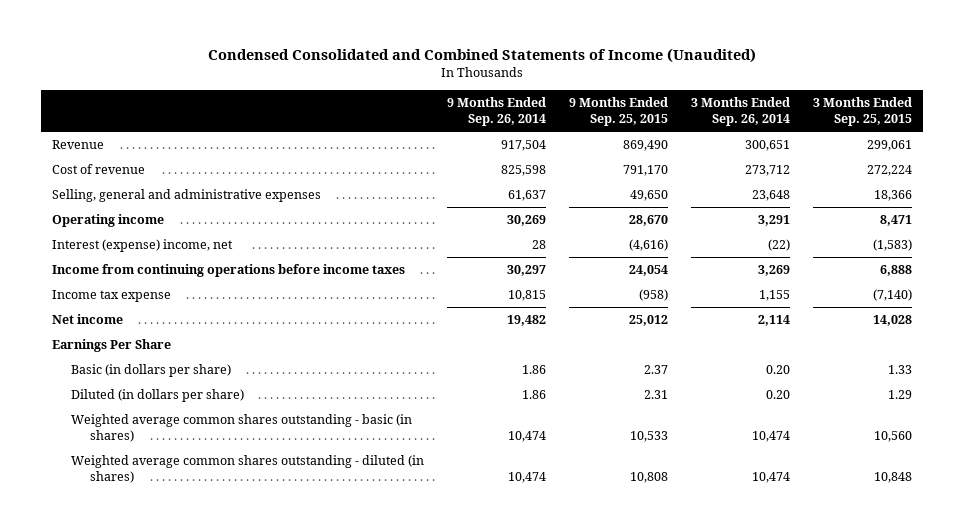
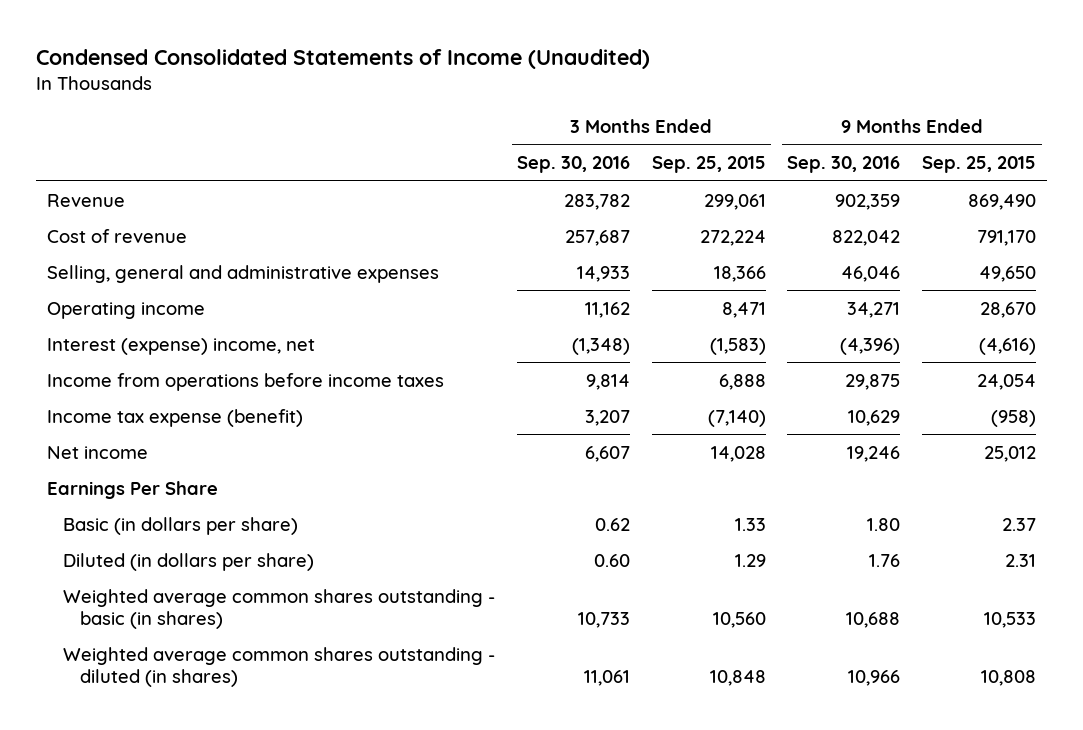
- Condensed Consolidated and Combined Statements of Income (Unaudited)
+ Condensed Consolidated Statements of Income (Unaudited)
- | 9 Months Ended Sep. 26, 2014 | 9 Months Ended Sep. 25, 2015 | 3 Months Ended Sep. 26, 2014 | 3 Months Ended Sep. 25, 2015
+ | 3 Months Ended Sep. 30, 2016 | 3 Months Ended Sep. 25, 2015 | 9 Months Ended Sep. 30, 2016 | 9 Months Ended Sep. 25, 2015
- Income from continuing operations before income taxes | 30,297 | 24,054 | 3,269 | 6,888
- Income tax expense | 10,815 | (958) | 1,155 | (7,140)
+ Income from operations before income taxes | 9,814 | 6,888 | 29,875 | 24,054
+ Income tax expense (benefit) | 3,207 | (7,140) | 10,629 | (958)

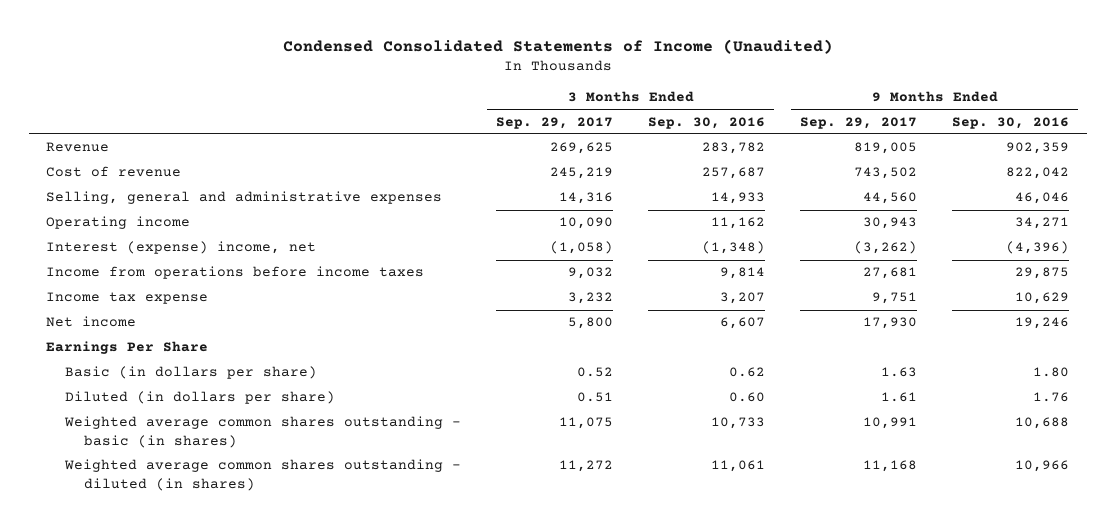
- | 3 Months Ended Sep. 30, 2016 | 3 Months Ended Sep. 25, 2015 | 9 Months Ended Sep. 30, 2016 | 9 Months Ended Sep. 25, 2015
+ | 3 Months Ended Sep. 29, 2017 | 3 Months Ended Sep. 30, 2016 | 9 Months Ended Sep. 29, 2017 | 9 Months Ended Sep. 30, 2016
- Income tax expense (benefit) | 3,207 | (7,140) | 10,629 | (958)
+ Income tax expense | 3,232 | 3,207 | 9,751 | 10,629

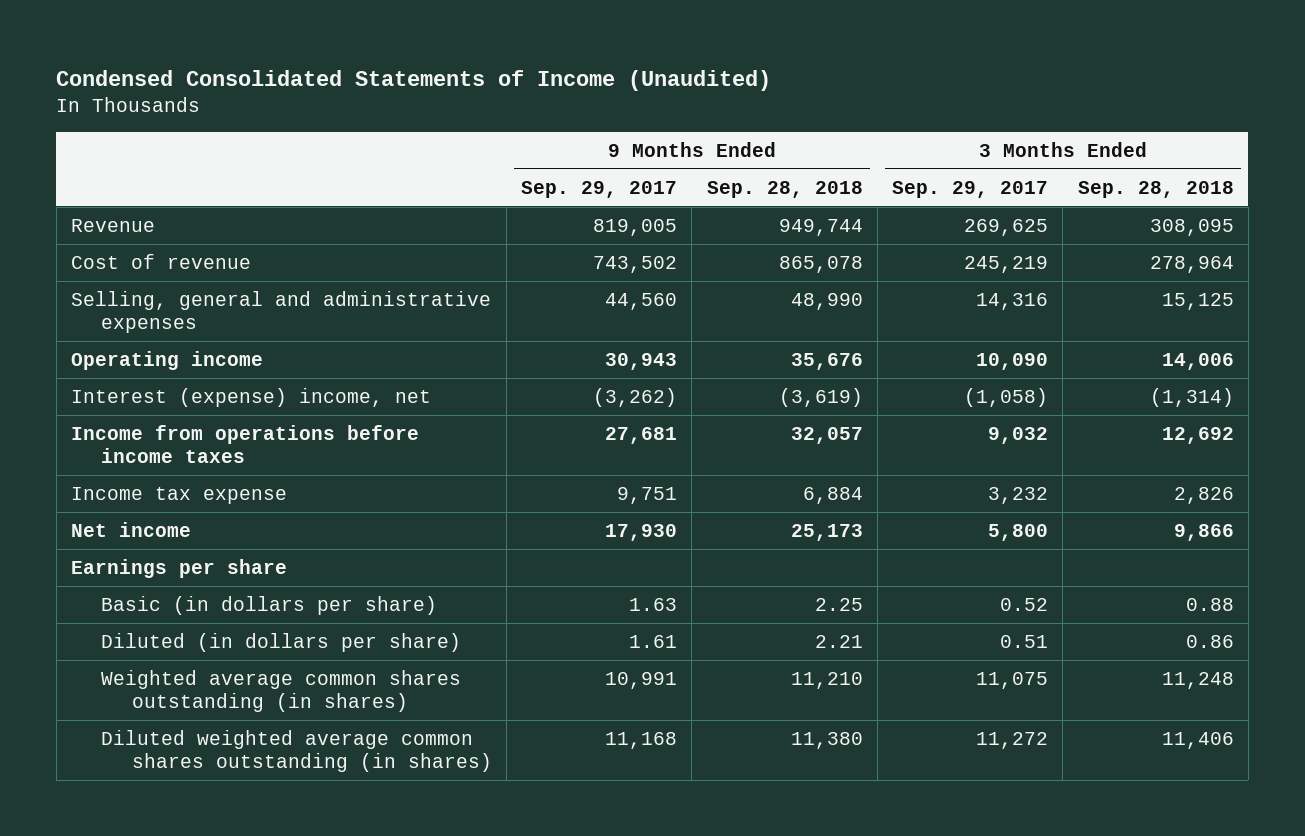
- | 3 Months Ended Sep. 29, 2017 | 3 Months Ended Sep. 30, 2016 | 9 Months Ended Sep. 29, 2017 | 9 Months Ended Sep. 30, 2016
+ | 9 Months Ended Sep. 29, 2017 | 9 Months Ended Sep. 28, 2018 | 3 Months Ended Sep. 29, 2017 | 3 Months Ended Sep. 28, 2018
- Earnings Per Share
+ Earnings per share
- Weighted average common shares outstanding - basic (in shares) | 11,075 | 10,733 | 10,991 | 10,688
- Weighted average common shares outstanding - diluted (in shares) | 11,272 | 11,061 | 11,168 | 10,966
+ Weighted average common shares outstanding (in shares) | 10,991 | 11,210 | 11,075 | 11,248
+ Diluted weighted average common shares outstanding (in shares) | 11,168 | 11,380 | 11,272 | 11,406

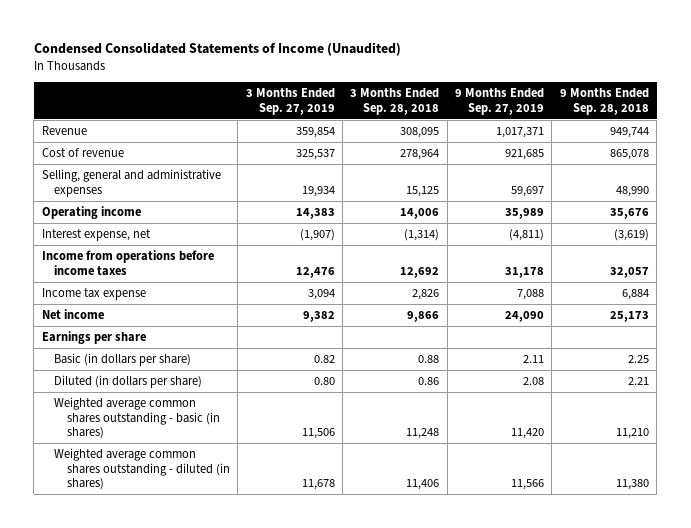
- | 9 Months Ended Sep. 29, 2017 | 9 Months Ended Sep. 28, 2018 | 3 Months Ended Sep. 29, 2017 | 3 Months Ended Sep. 28, 2018
+ | 3 Months Ended Sep. 27, 2019 | 3 Months Ended Sep. 28, 2018 | 9 Months Ended Sep. 27, 2019 | 9 Months Ended Sep. 28, 2018
- Interest (expense) income, net | (3,262) | (3,619) | (1,058) | (1,314)
+ Interest expense, net | (1,907) | (1,314) | (4,811) | (3,619)
- Weighted average common shares outstanding (in shares) | 10,991 | 11,210 | 11,075 | 11,248
- Diluted weighted average common shares outstanding (in shares) | 11,168 | 11,380 | 11,272 | 11,406
+ Weighted average common shares outstanding - basic (in shares) | 11,506 | 11,248 | 11,420 | 11,210
+ Weighted average common shares outstanding - diluted (in shares) | 11,678 | 11,406 | 11,566 | 11,380

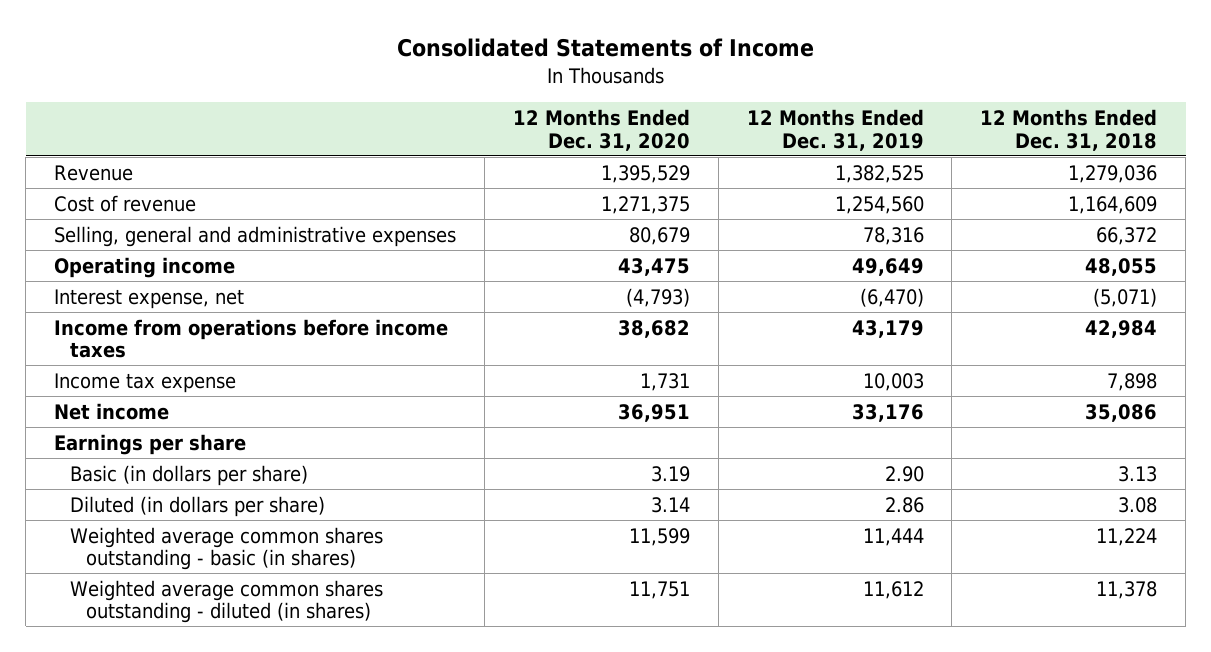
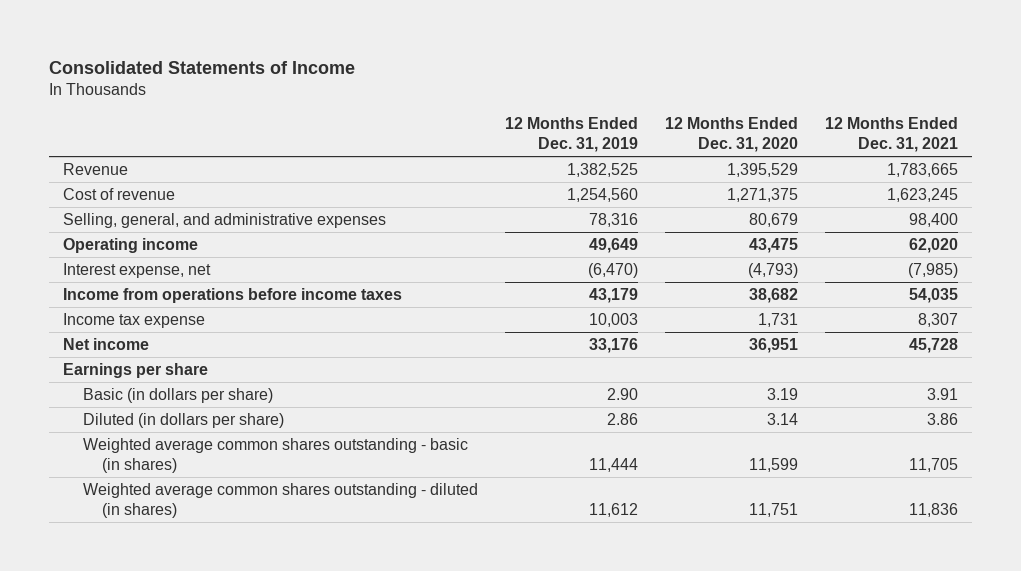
- | 12 Months Ended Dec. 31, 2020 | 12 Months Ended Dec. 31, 2019 | 12 Months Ended Dec. 31, 2018
+ | 12 Months Ended Dec. 31, 2019 | 12 Months Ended Dec. 31, 2020 | 12 Months Ended Dec. 31, 2021
- Selling, general and administrative expenses | 80,679 | 78,316 | 66,372
+ Selling, general, and administrative expenses | 78,316 | 80,679 | 98,400

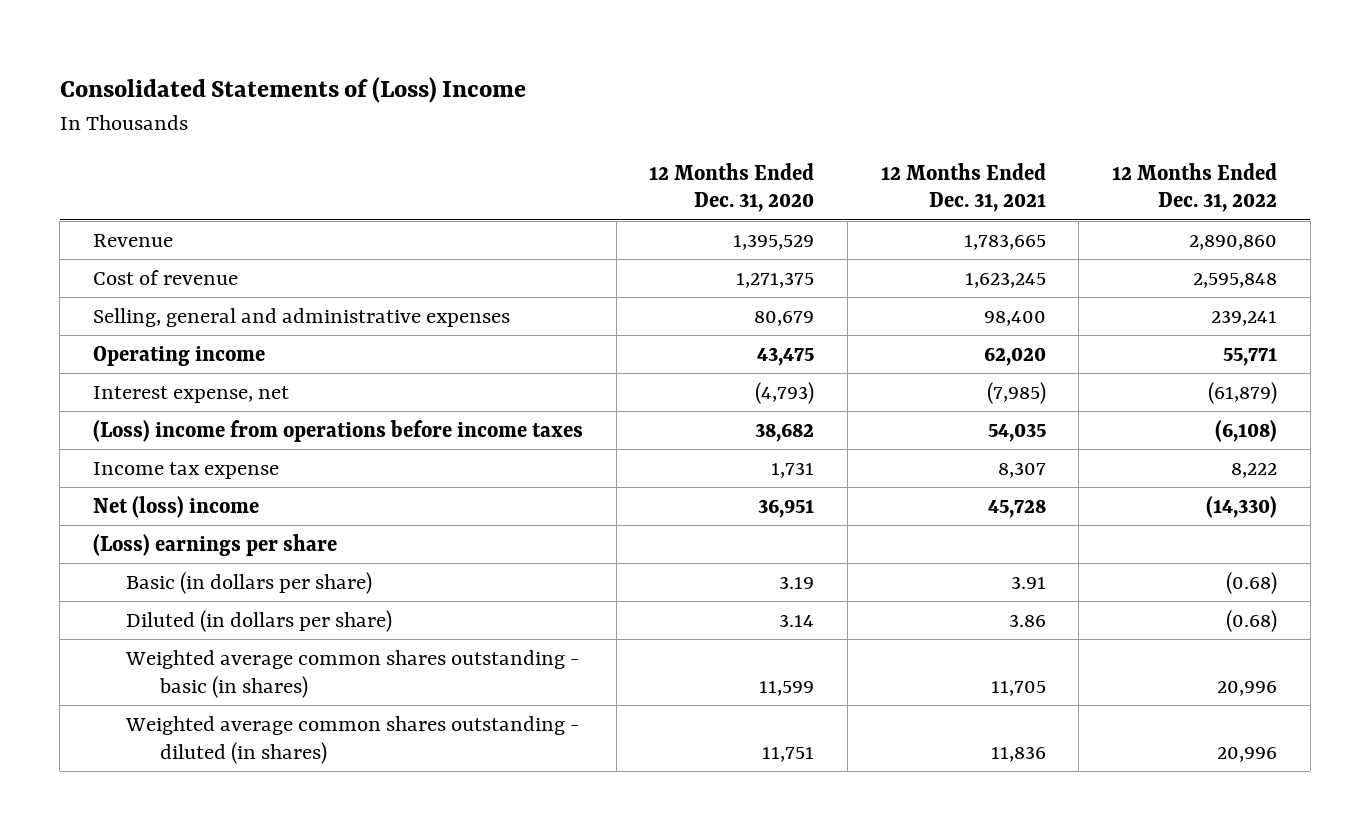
- Consolidated Statements of Income
+ Consolidated Statements of (Loss) Income
- | 12 Months Ended Dec. 31, 2019 | 12 Months Ended Dec. 31, 2020 | 12 Months Ended Dec. 31, 2021
+ | 12 Months Ended Dec. 31, 2020 | 12 Months Ended Dec. 31, 2021 | 12 Months Ended Dec. 31, 2022
- Selling, general, and administrative expenses | 78,316 | 80,679 | 98,400
+ Selling, general and administrative expenses | 80,679 | 98,400 | 239,241
- Income from operations before income taxes | 43,179 | 38,682 | 54,035
+ (Loss) income from operations before income taxes | 38,682 | 54,035 | (6,108)
- Net income | 33,176 | 36,951 | 45,728
- Earnings per share
+ Net (loss) income | 36,951 | 45,728 | (14,330)
+ (Loss) earnings per share

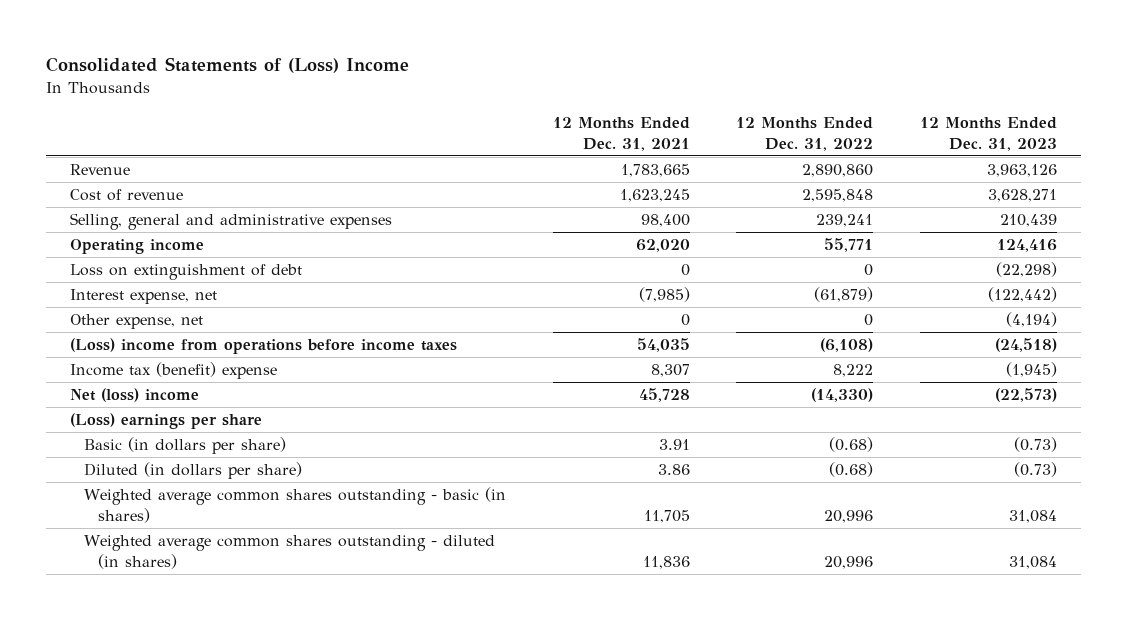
- | 12 Months Ended Dec. 31, 2020 | 12 Months Ended Dec. 31, 2021 | 12 Months Ended Dec. 31, 2022
+ | 12 Months Ended Dec. 31, 2021 | 12 Months Ended Dec. 31, 2022 | 12 Months Ended Dec. 31, 2023
+ Loss on extinguishment of debt | 0 | 0 | (22,298)
+ Other expense, net | 0 | 0 | (4,194)
- Income tax expense | 1,731 | 8,307 | 8,222
+ Income tax (benefit) expense | 8,307 | 8,222 | (1,945)

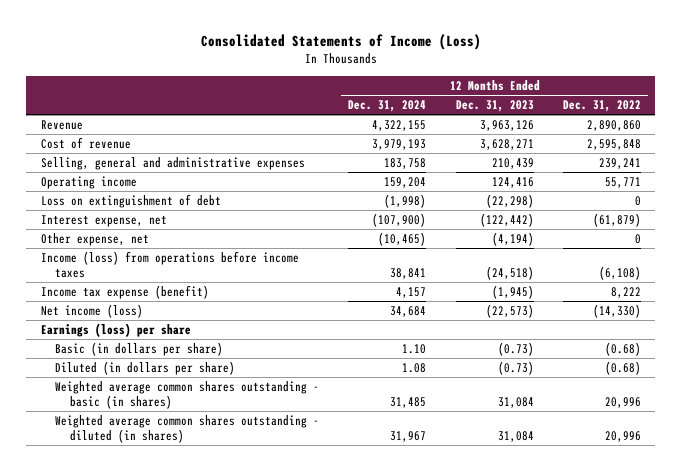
- Consolidated Statements of (Loss) Income
+ Consolidated Statements of Income (Loss)
- | 12 Months Ended Dec. 31, 2021 | 12 Months Ended Dec. 31, 2022 | 12 Months Ended Dec. 31, 2023
+ | 12 Months Ended Dec. 31, 2024 | 12 Months Ended Dec. 31, 2023 | 12 Months Ended Dec. 31, 2022
- (Loss) income from operations before income taxes | 54,035 | (6,108) | (24,518)
- Income tax (benefit) expense | 8,307 | 8,222 | (1,945)
- Net (loss) income | 45,728 | (14,330) | (22,573)
- (Loss) earnings per share
+ Income (loss) from operations before income taxes | 38,841 | (24,518) | (6,108)
+ Income tax expense (benefit) | 4,157 | (1,945) | 8,222
+ Net income (loss) | 34,684 | (22,573) | (14,330)
+ Earnings (loss) per share

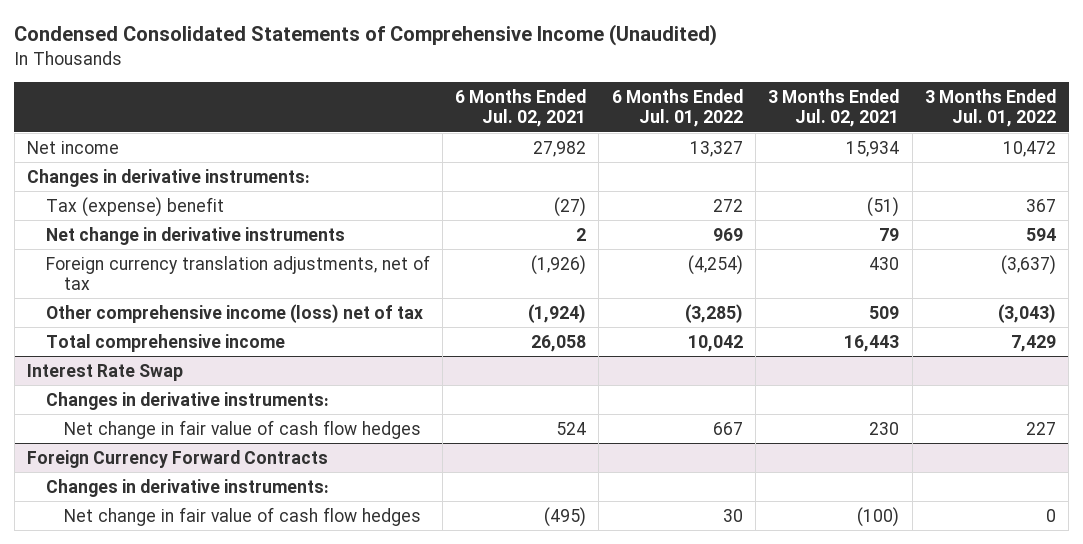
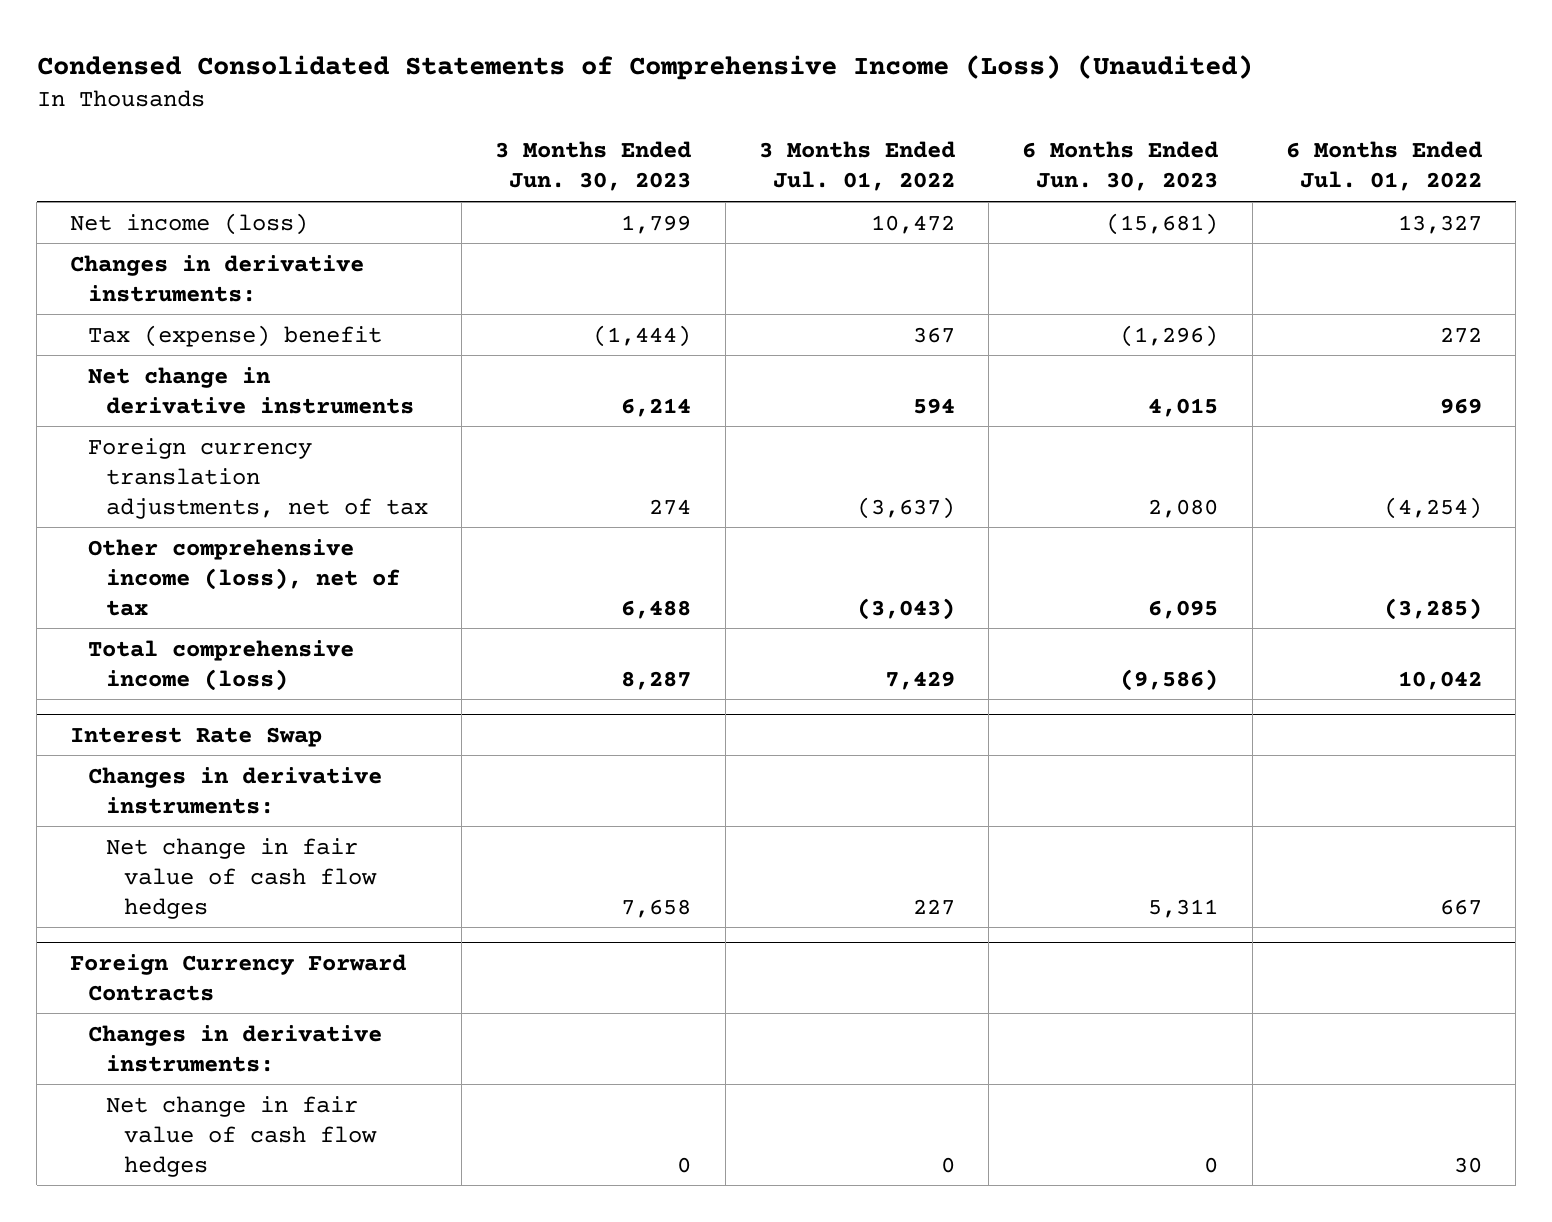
- Condensed Consolidated Statements of Comprehensive Income (Unaudited)
+ Condensed Consolidated Statements of Comprehensive Income (Loss) (Unaudited)
- | 6 Months Ended Jul. 02, 2021 | 6 Months Ended Jul. 01, 2022 | 3 Months Ended Jul. 02, 2021 | 3 Months Ended Jul. 01, 2022
+ | 3 Months Ended Jun. 30, 2023 | 3 Months Ended Jul. 01, 2022 | 6 Months Ended Jun. 30, 2023 | 6 Months Ended Jul. 01, 2022
- Net income | 27,982 | 13,327 | 15,934 | 10,472
+ Net income (loss) | 1,799 | 10,472 | (15,681) | 13,327
- Other comprehensive income (loss) net of tax | (1,924) | (3,285) | 509 | (3,043)
- Total comprehensive income | 26,058 | 10,042 | 16,443 | 7,429
+ Other comprehensive income (loss), net of tax | 6,488 | (3,043) | 6,095 | (3,285)
+ Total comprehensive income (loss) | 8,287 | 7,429 | (9,586) | 10,042

